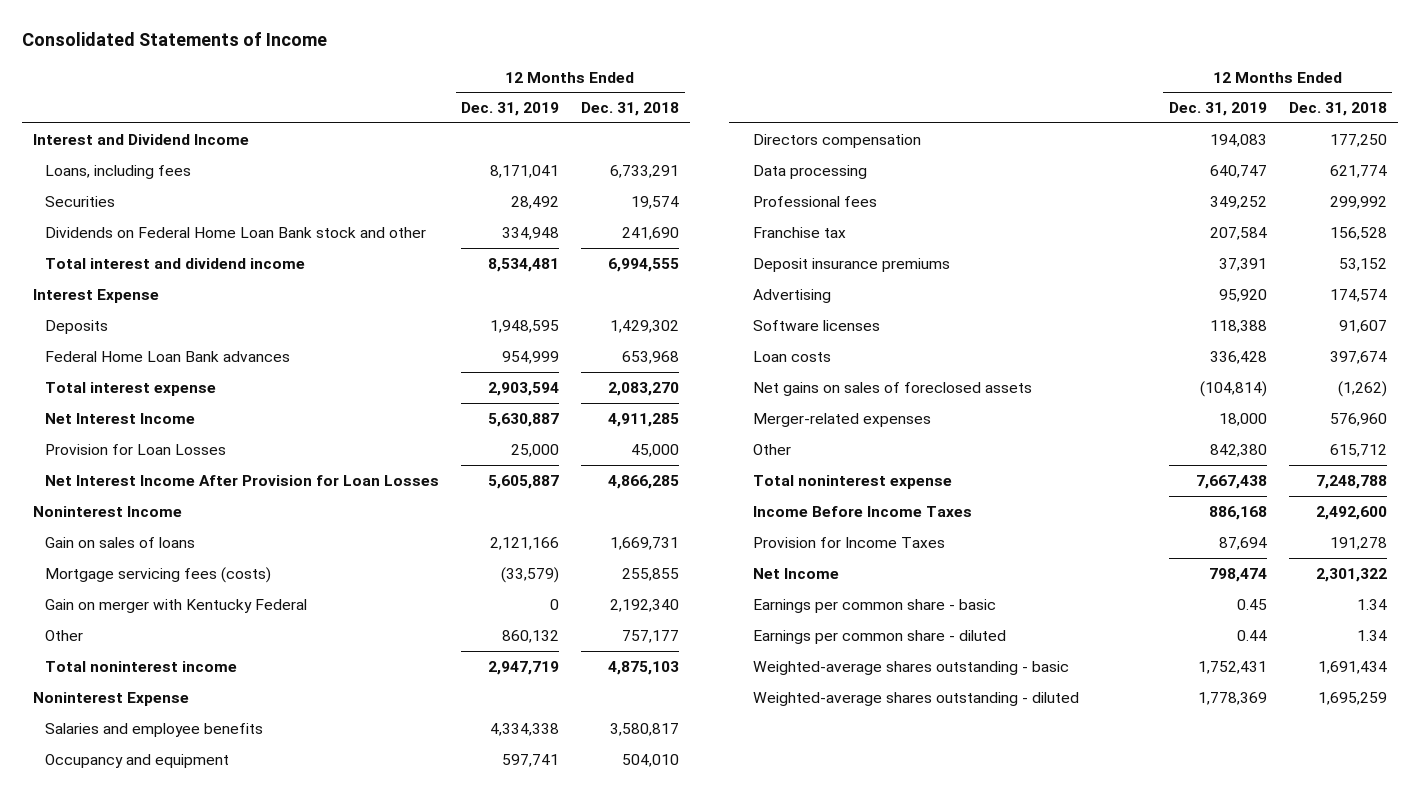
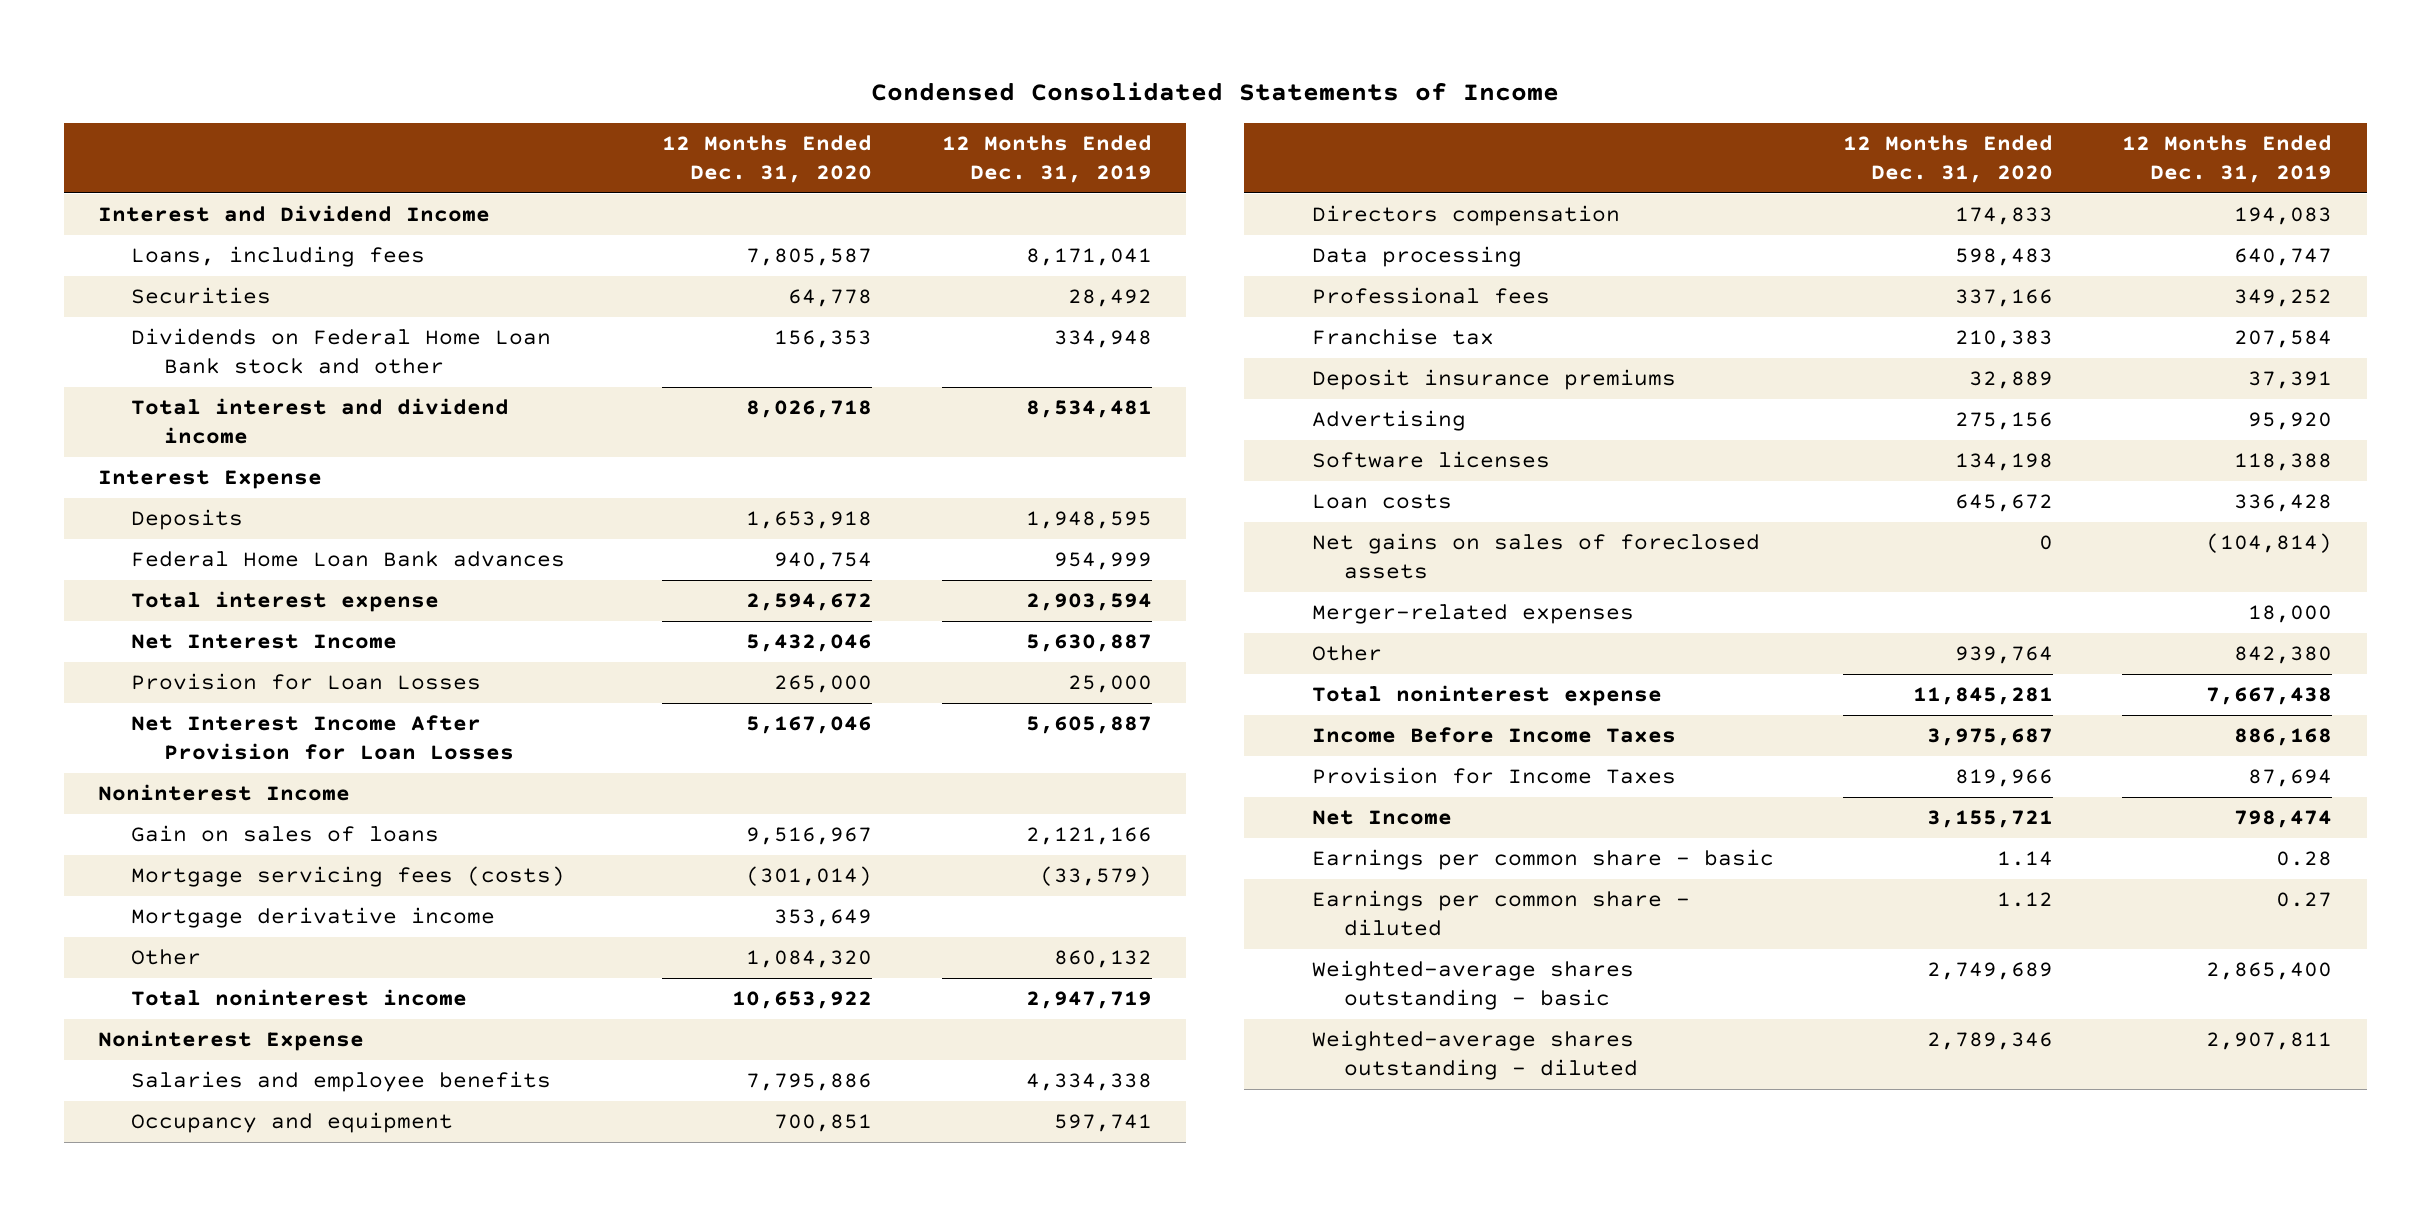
- Consolidated Statements of Income
+ Condensed Consolidated Statements of Income
- | 12 Months Ended Dec. 31, 2019 | 12 Months Ended Dec. 31, 2018
+ | 12 Months Ended Dec. 31, 2020 | 12 Months Ended Dec. 31, 2019
- Gain on merger with Kentucky Federal | 0 | 2,192,340
+ Mortgage derivative income | 353,649 |
- Earnings per common share - basic | 0.45 | 1.34
- Earnings per common share - diluted | 0.44 | 1.34
- Weighted-average shares outstanding - basic | 1,752,431 | 1,691,434
- Weighted-average shares outstanding - diluted | 1,778,369 | 1,695,259
+ Earnings per common share - basic | 1.14 | 0.28
+ Earnings per common share - diluted | 1.12 | 0.27
+ Weighted-average shares outstanding - basic | 2,749,689 | 2,865,400
+ Weighted-average shares outstanding - diluted | 2,789,346 | 2,907,811

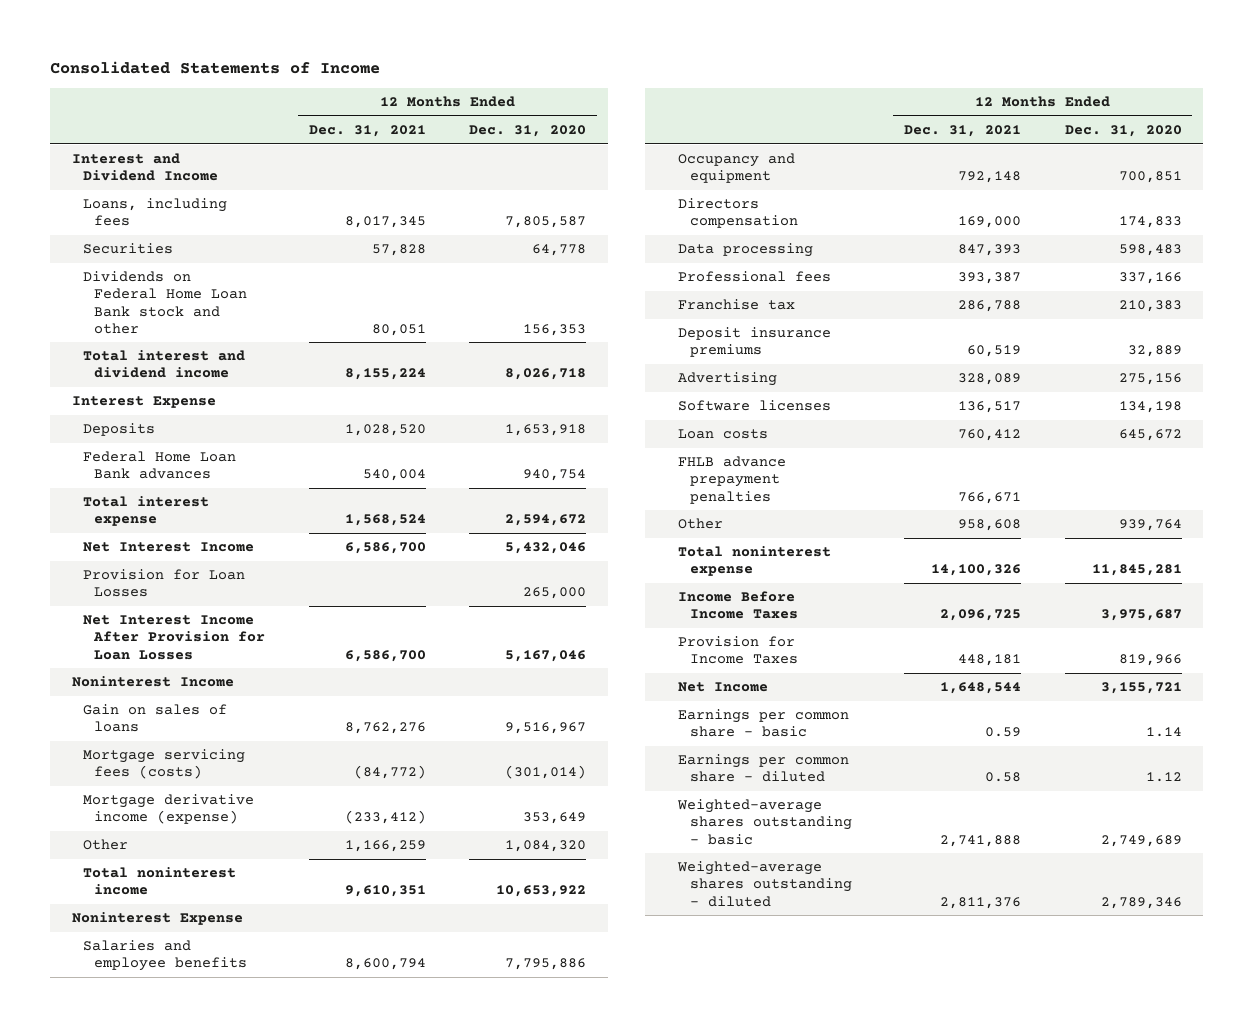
- Condensed Consolidated Statements of Income
+ Consolidated Statements of Income
- | 12 Months Ended Dec. 31, 2020 | 12 Months Ended Dec. 31, 2019
+ | 12 Months Ended Dec. 31, 2021 | 12 Months Ended Dec. 31, 2020
- Mortgage derivative income | 353,649 |
+ Mortgage derivative income (expense) | (233,412) | 353,649
- Net gains on sales of foreclosed assets | 0 | (104,814)
- Merger-related expenses | | 18,000
+ FHLB advance prepayment penalties | 766,671 |

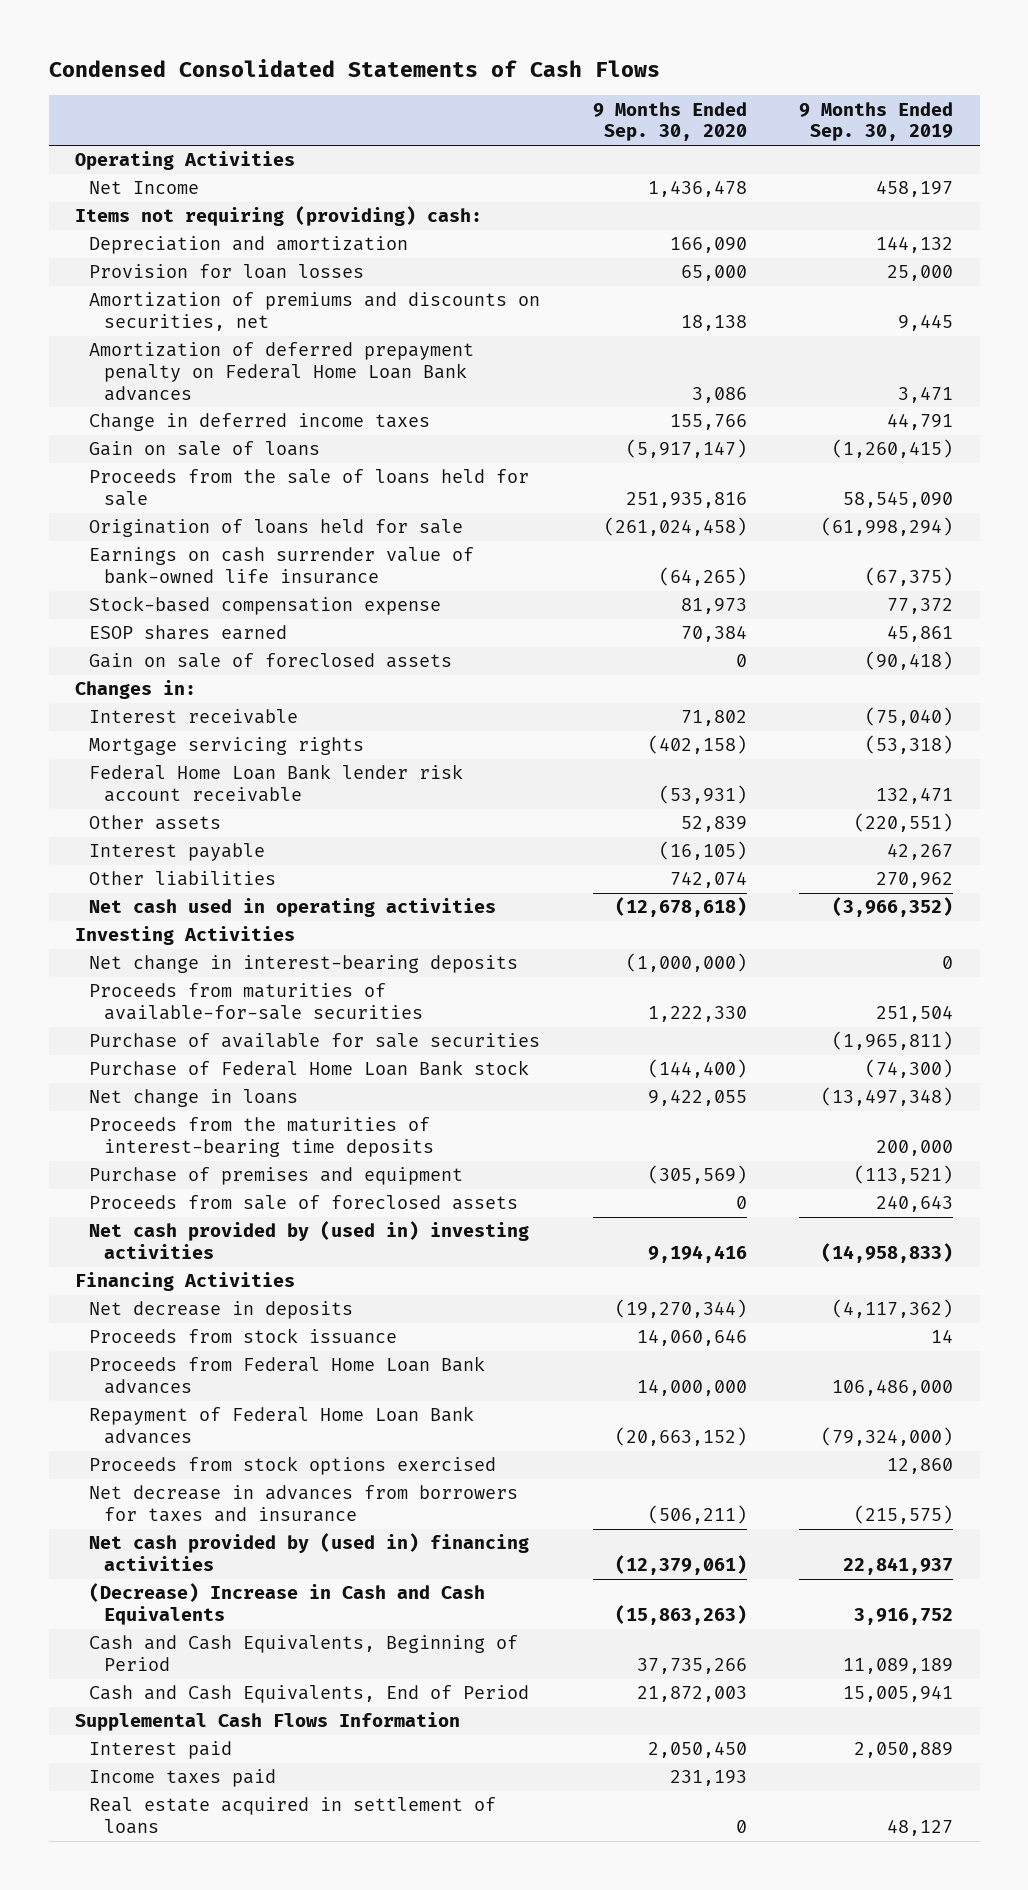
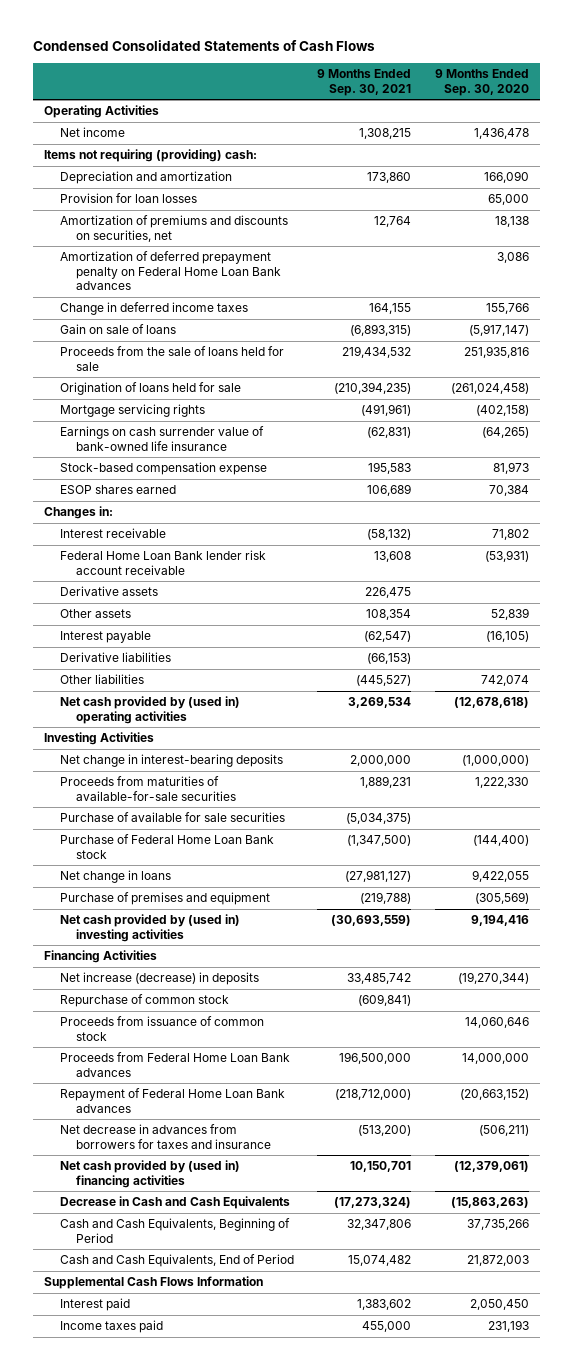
- | 9 Months Ended Sep. 30, 2020 | 9 Months Ended Sep. 30, 2019
+ | 9 Months Ended Sep. 30, 2021 | 9 Months Ended Sep. 30, 2020
- Net Income | 1,436,478 | 458,197
+ Net income | 1,308,215 | 1,436,478
moved up: Mortgage servicing rights | (491,961) | (402,158)
- Gain on sale of foreclosed assets | 0 | (90,418)
+ Derivative assets | 226,475 |
+ Derivative liabilities | (66,153) |
- Net cash used in operating activities | (12,678,618) | (3,966,352)
+ Net cash provided by (used in) operating activities | 3,269,534 | (12,678,618)
- Proceeds from the maturities of interest-bearing time deposits | | 200,000
- Proceeds from sale of foreclosed assets | 0 | 240,643
- Net decrease in deposits | (19,270,344) | (4,117,362)
- Proceeds from stock issuance | 14,060,646 | 14
+ Net increase (decrease) in deposits | 33,485,742 | (19,270,344)
+ Repurchase of common stock | (609,841) |
+ Proceeds from issuance of common stock | | 14,060,646
- Proceeds from stock options exercised | | 12,860
- (Decrease) Increase in Cash and Cash Equivalents | (15,863,263) | 3,916,752
+ Decrease in Cash and Cash Equivalents | (17,273,324) | (15,863,263)
- Real estate acquired in settlement of loans | 0 | 48,127

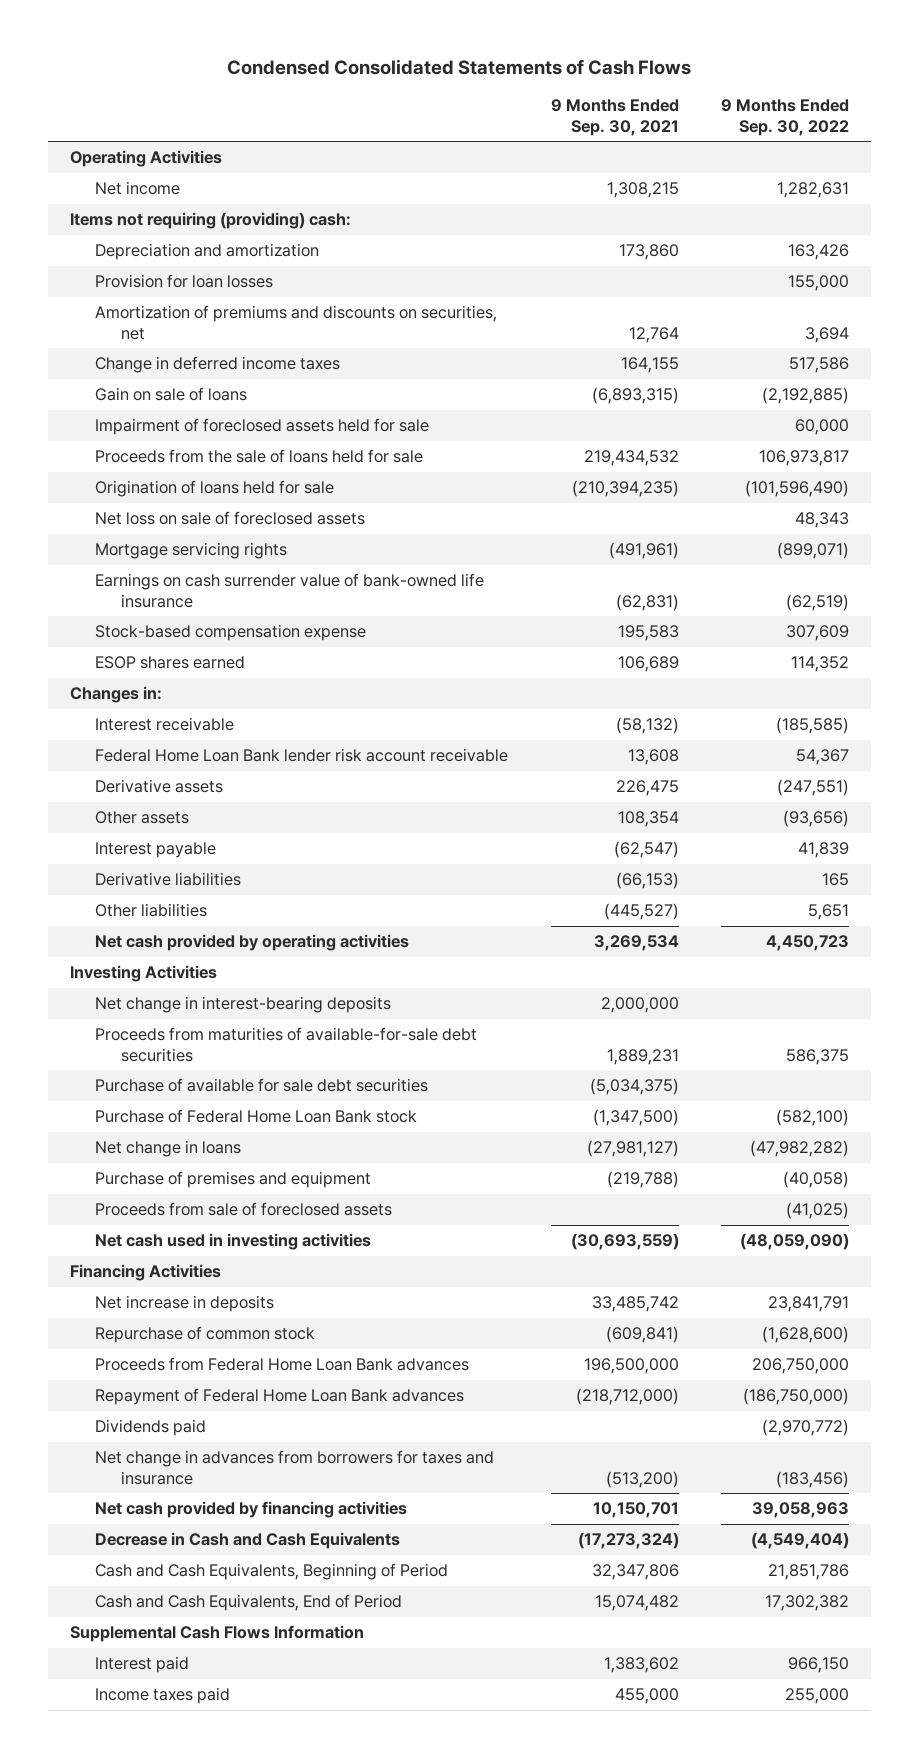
- | 9 Months Ended Sep. 30, 2021 | 9 Months Ended Sep. 30, 2020
+ | 9 Months Ended Sep. 30, 2021 | 9 Months Ended Sep. 30, 2022
- Amortization of deferred prepayment penalty on Federal Home Loan Bank advances | | 3,086
+ Impairment of foreclosed assets held for sale | | 60,000
+ Net loss on sale of foreclosed assets | | 48,343
- Net cash provided by (used in) operating activities | 3,269,534 | (12,678,618)
+ Net cash provided by operating activities | 3,269,534 | 4,450,723
- Proceeds from maturities of available-for-sale securities | 1,889,231 | 1,222,330
- Purchase of available for sale securities | (5,034,375) |
+ Proceeds from maturities of available-for-sale debt securities | 1,889,231 | 586,375
+ Purchase of available for sale debt securities | (5,034,375) |
- Net cash provided by (used in) investing activities | (30,693,559) | 9,194,416
+ Proceeds from sale of foreclosed assets | | (41,025)
+ Net cash used in investing activities | (30,693,559) | (48,059,090)
- Net increase (decrease) in deposits | 33,485,742 | (19,270,344)
+ Net increase in deposits | 33,485,742 | 23,841,791
- Proceeds from issuance of common stock | | 14,060,646
- Net decrease in advances from borrowers for taxes and insurance | (513,200) | (506,211)
- Net cash provided by (used in) financing activities | 10,150,701 | (12,379,061)
+ Dividends paid | | (2,970,772)
+ Net change in advances from borrowers for taxes and insurance | (513,200) | (183,456)
+ Net cash provided by financing activities | 10,150,701 | 39,058,963

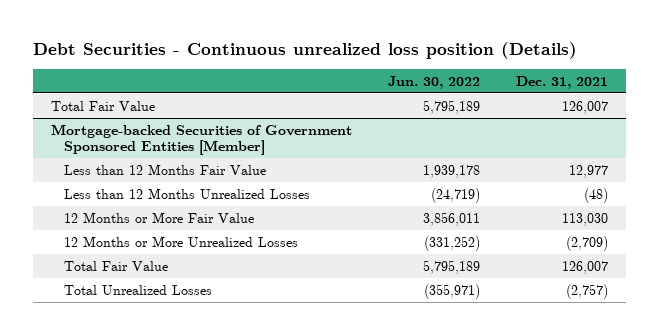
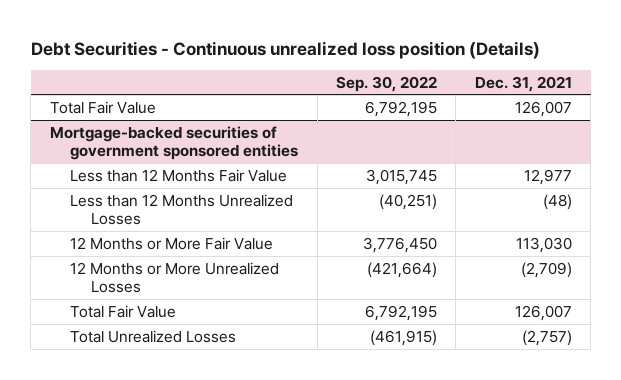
- | Jun. 30, 2022 | Dec. 31, 2021
+ | Sep. 30, 2022 | Dec. 31, 2021
- Mortgage-backed Securities of Government Sponsored Entities [Member]
+ Mortgage-backed securities of government sponsored entities

